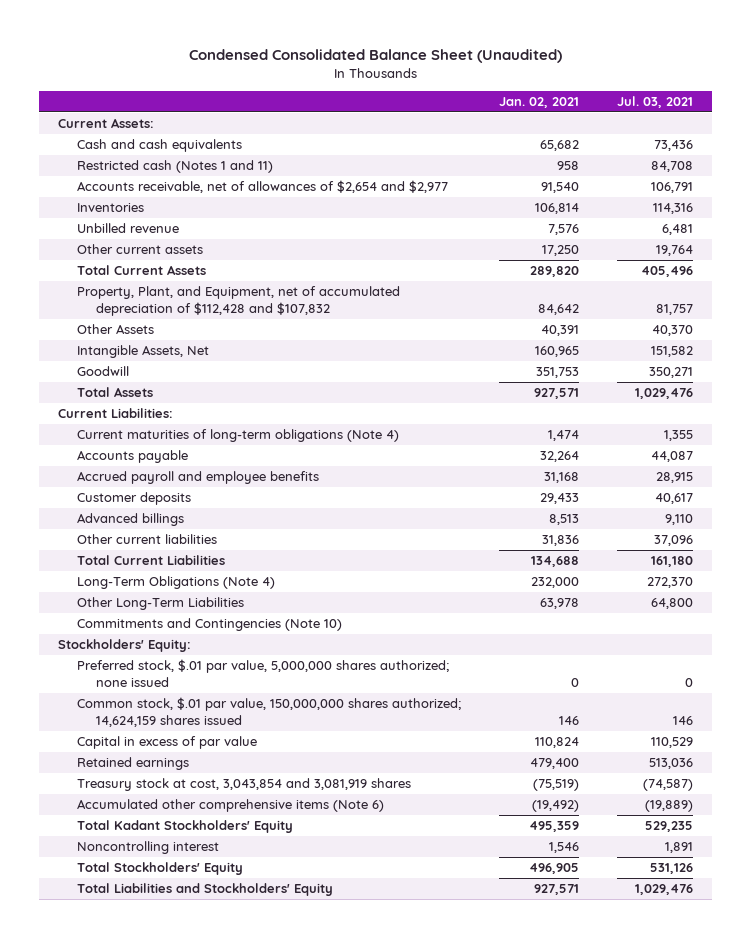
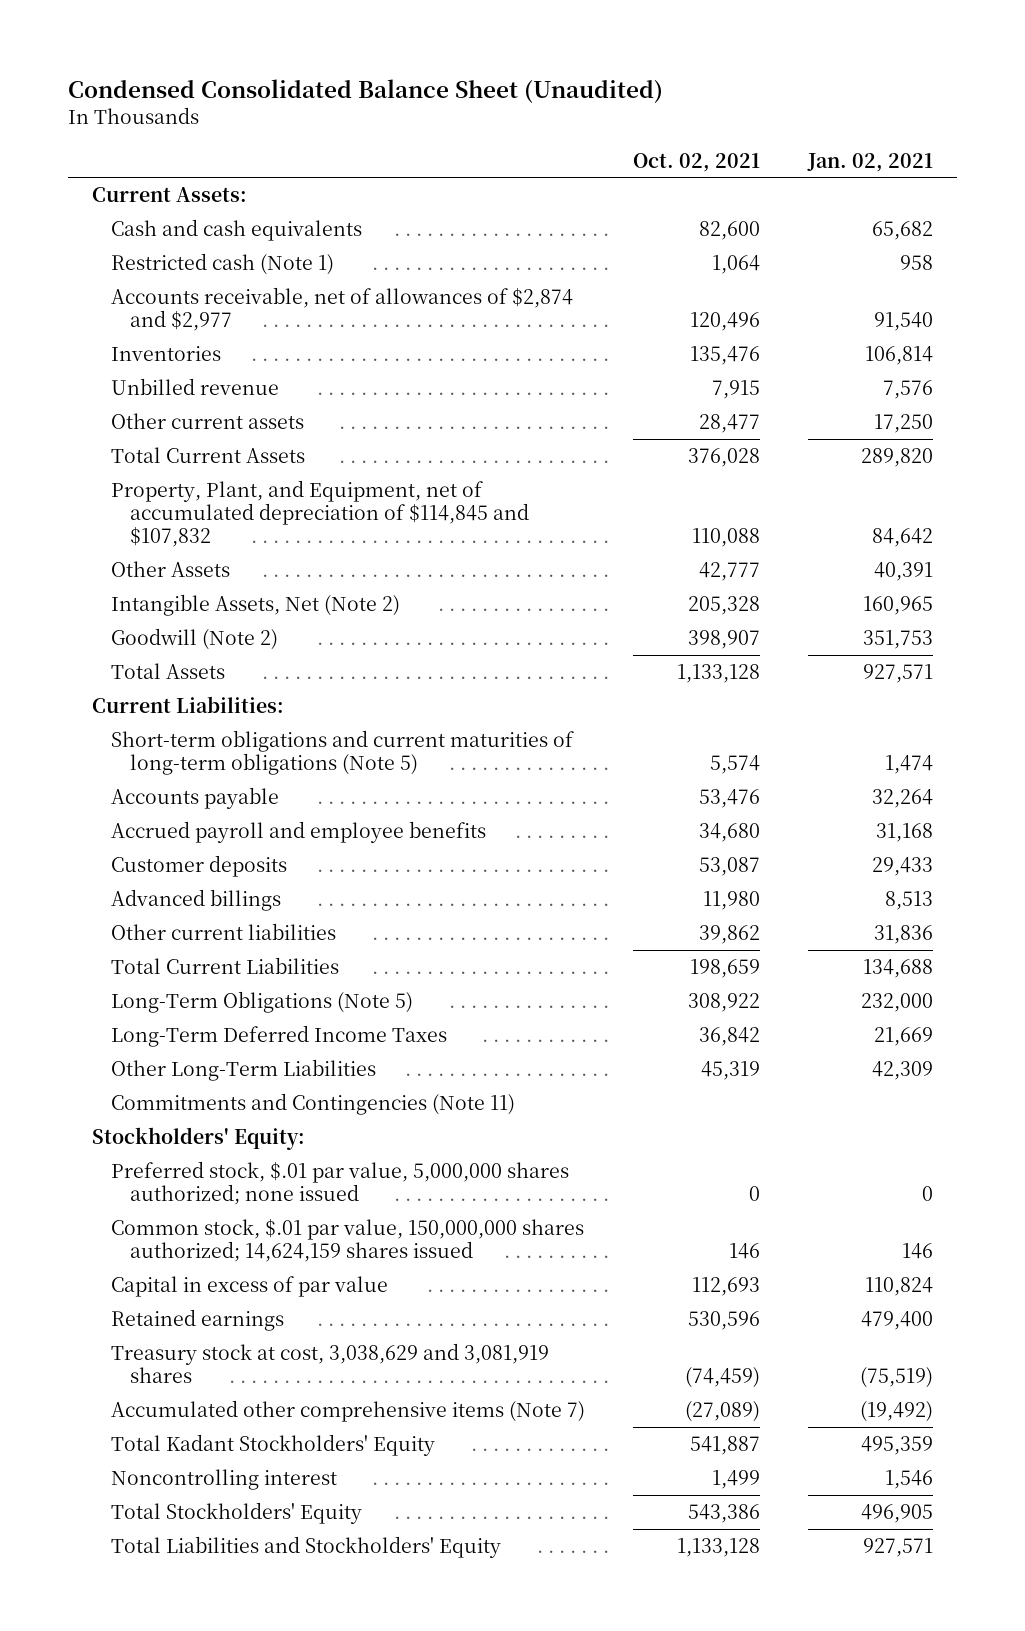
- | Jan. 02, 2021 | Jul. 03, 2021
+ | Oct. 02, 2021 | Jan. 02, 2021
- Restricted cash (Notes 1 and 11) | 958 | 84,708
- Accounts receivable, net of allowances of $2,654 and $2,977 | 91,540 | 106,791
+ Restricted cash (Note 1) | 1,064 | 958
+ Accounts receivable, net of allowances of $2,874 and $2,977 | 120,496 | 91,540
- Property, Plant, and Equipment, net of accumulated depreciation of $112,428 and $107,832 | 84,642 | 81,757
+ Property, Plant, and Equipment, net of accumulated depreciation of $114,845 and $107,832 | 110,088 | 84,642
- Intangible Assets, Net | 160,965 | 151,582
- Goodwill | 351,753 | 350,271
+ Intangible Assets, Net (Note 2) | 205,328 | 160,965
+ Goodwill (Note 2) | 398,907 | 351,753
- Current maturities of long-term obligations (Note 4) | 1,474 | 1,355
+ Short-term obligations and current maturities of long-term obligations (Note 5) | 5,574 | 1,474
- Long-Term Obligations (Note 4) | 232,000 | 272,370
- Other Long-Term Liabilities | 63,978 | 64,800
- Commitments and Contingencies (Note 10)
+ Long-Term Obligations (Note 5) | 308,922 | 232,000
+ Long-Term Deferred Income Taxes | 36,842 | 21,669
+ Other Long-Term Liabilities | 45,319 | 42,309
+ Commitments and Contingencies (Note 11)
- Treasury stock at cost, 3,043,854 and 3,081,919 shares | (75,519) | (74,587)
- Accumulated other comprehensive items (Note 6) | (19,492) | (19,889)
+ Treasury stock at cost, 3,038,629 and 3,081,919 shares | (74,459) | (75,519)
+ Accumulated other comprehensive items (Note 7) | (27,089) | (19,492)

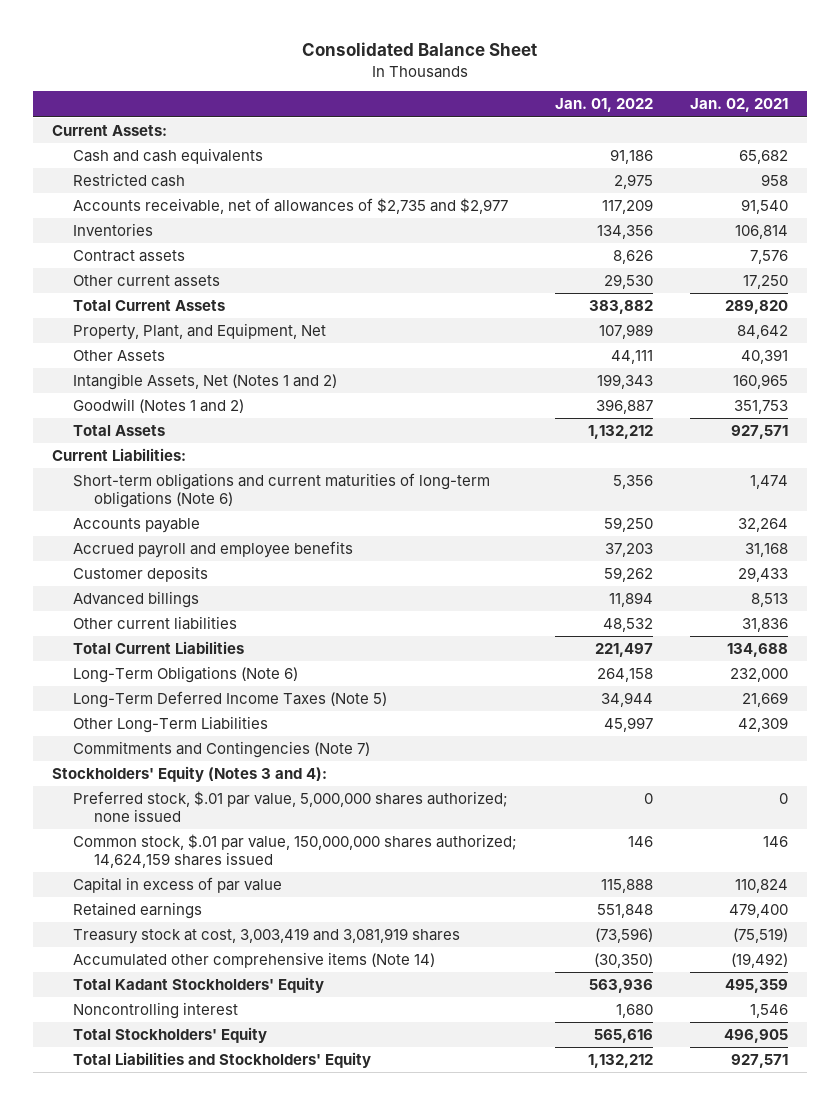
- Condensed Consolidated Balance Sheet (Unaudited)
+ Consolidated Balance Sheet
- | Oct. 02, 2021 | Jan. 02, 2021
+ | Jan. 01, 2022 | Jan. 02, 2021
- Restricted cash (Note 1) | 1,064 | 958
- Accounts receivable, net of allowances of $2,874 and $2,977 | 120,496 | 91,540
+ Restricted cash | 2,975 | 958
+ Accounts receivable, net of allowances of $2,735 and $2,977 | 117,209 | 91,540
- Unbilled revenue | 7,915 | 7,576
+ Contract assets | 8,626 | 7,576
- Property, Plant, and Equipment, net of accumulated depreciation of $114,845 and $107,832 | 110,088 | 84,642
+ Property, Plant, and Equipment, Net | 107,989 | 84,642
- Intangible Assets, Net (Note 2) | 205,328 | 160,965
- Goodwill (Note 2) | 398,907 | 351,753
+ Intangible Assets, Net (Notes 1 and 2) | 199,343 | 160,965
+ Goodwill (Notes 1 and 2) | 396,887 | 351,753
- Short-term obligations and current maturities of long-term obligations (Note 5) | 5,574 | 1,474
+ Short-term obligations and current maturities of long-term obligations (Note 6) | 5,356 | 1,474
- Long-Term Obligations (Note 5) | 308,922 | 232,000
- Long-Term Deferred Income Taxes | 36,842 | 21,669
+ Long-Term Obligations (Note 6) | 264,158 | 232,000
+ Long-Term Deferred Income Taxes (Note 5) | 34,944 | 21,669
- Commitments and Contingencies (Note 11)
- Stockholders' Equity:
+ Commitments and Contingencies (Note 7)
+ Stockholders' Equity (Notes 3 and 4):
- Treasury stock at cost, 3,038,629 and 3,081,919 shares | (74,459) | (75,519)
- Accumulated other comprehensive items (Note 7) | (27,089) | (19,492)
+ Treasury stock at cost, 3,003,419 and 3,081,919 shares | (73,596) | (75,519)
+ Accumulated other comprehensive items (Note 14) | (30,350) | (19,492)

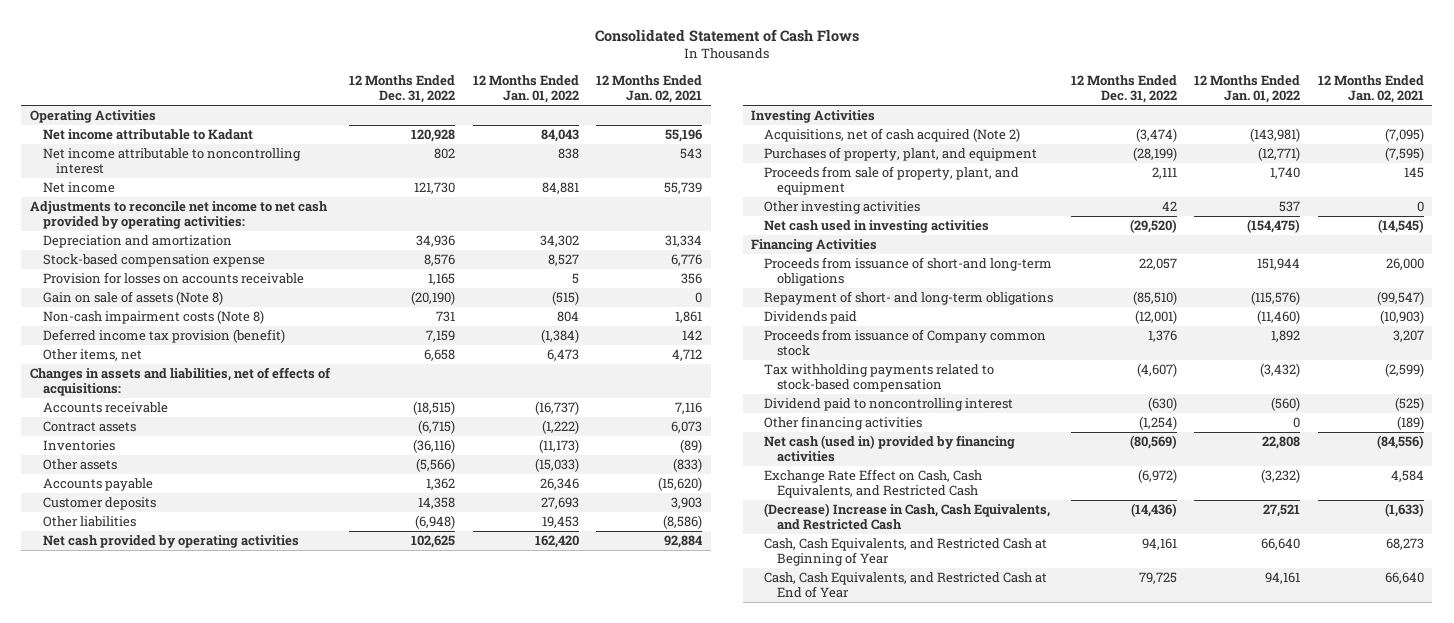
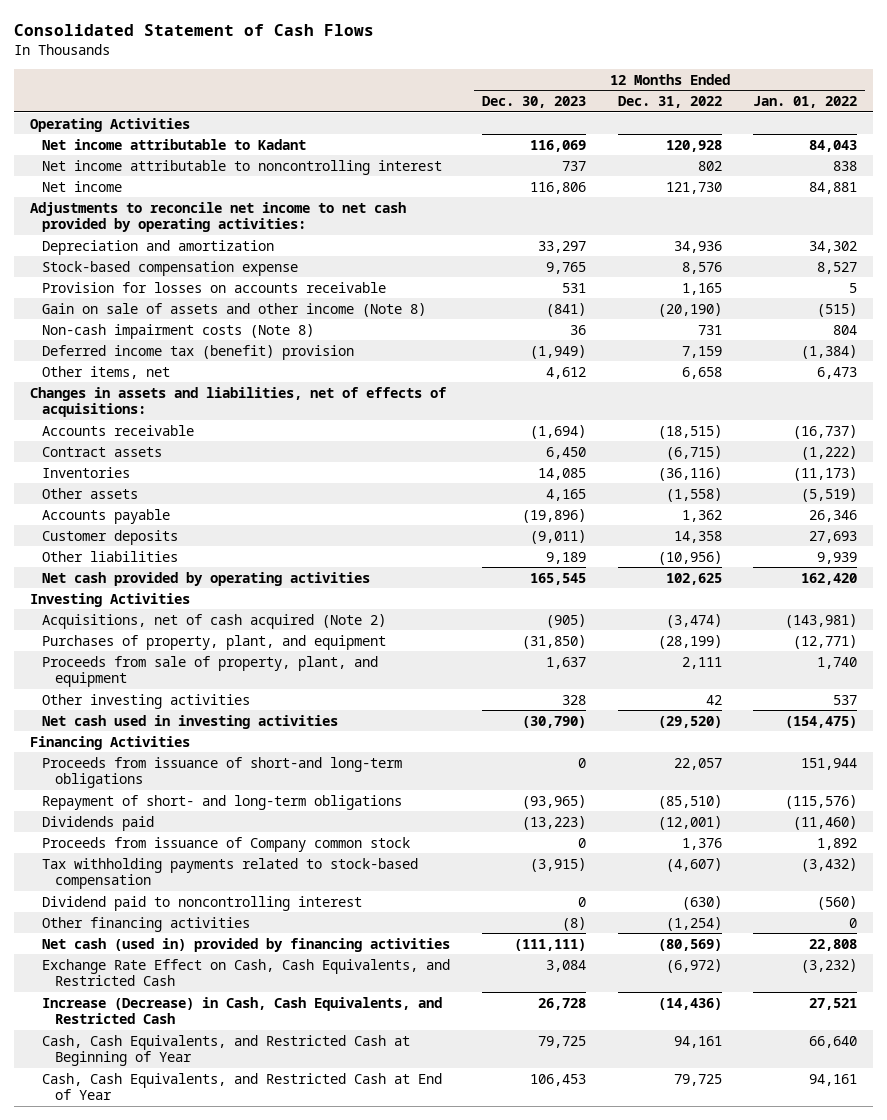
- | 12 Months Ended Dec. 31, 2022 | 12 Months Ended Jan. 01, 2022 | 12 Months Ended Jan. 02, 2021
+ | 12 Months Ended Dec. 30, 2023 | 12 Months Ended Dec. 31, 2022 | 12 Months Ended Jan. 01, 2022
- Gain on sale of assets (Note 8) | (20,190) | (515) | 0
+ Gain on sale of assets and other income (Note 8) | (841) | (20,190) | (515)
- Deferred income tax provision (benefit) | 7,159 | (1,384) | 142
+ Deferred income tax (benefit) provision | (1,949) | 7,159 | (1,384)
- Other assets | (5,566) | (15,033) | (833)
+ Other assets | 4,165 | (1,558) | (5,519)
- Other liabilities | (6,948) | 19,453 | (8,586)
+ Other liabilities | 9,189 | (10,956) | 9,939
- (Decrease) Increase in Cash, Cash Equivalents, and Restricted Cash | (14,436) | 27,521 | (1,633)
+ Increase (Decrease) in Cash, Cash Equivalents, and Restricted Cash | 26,728 | (14,436) | 27,521

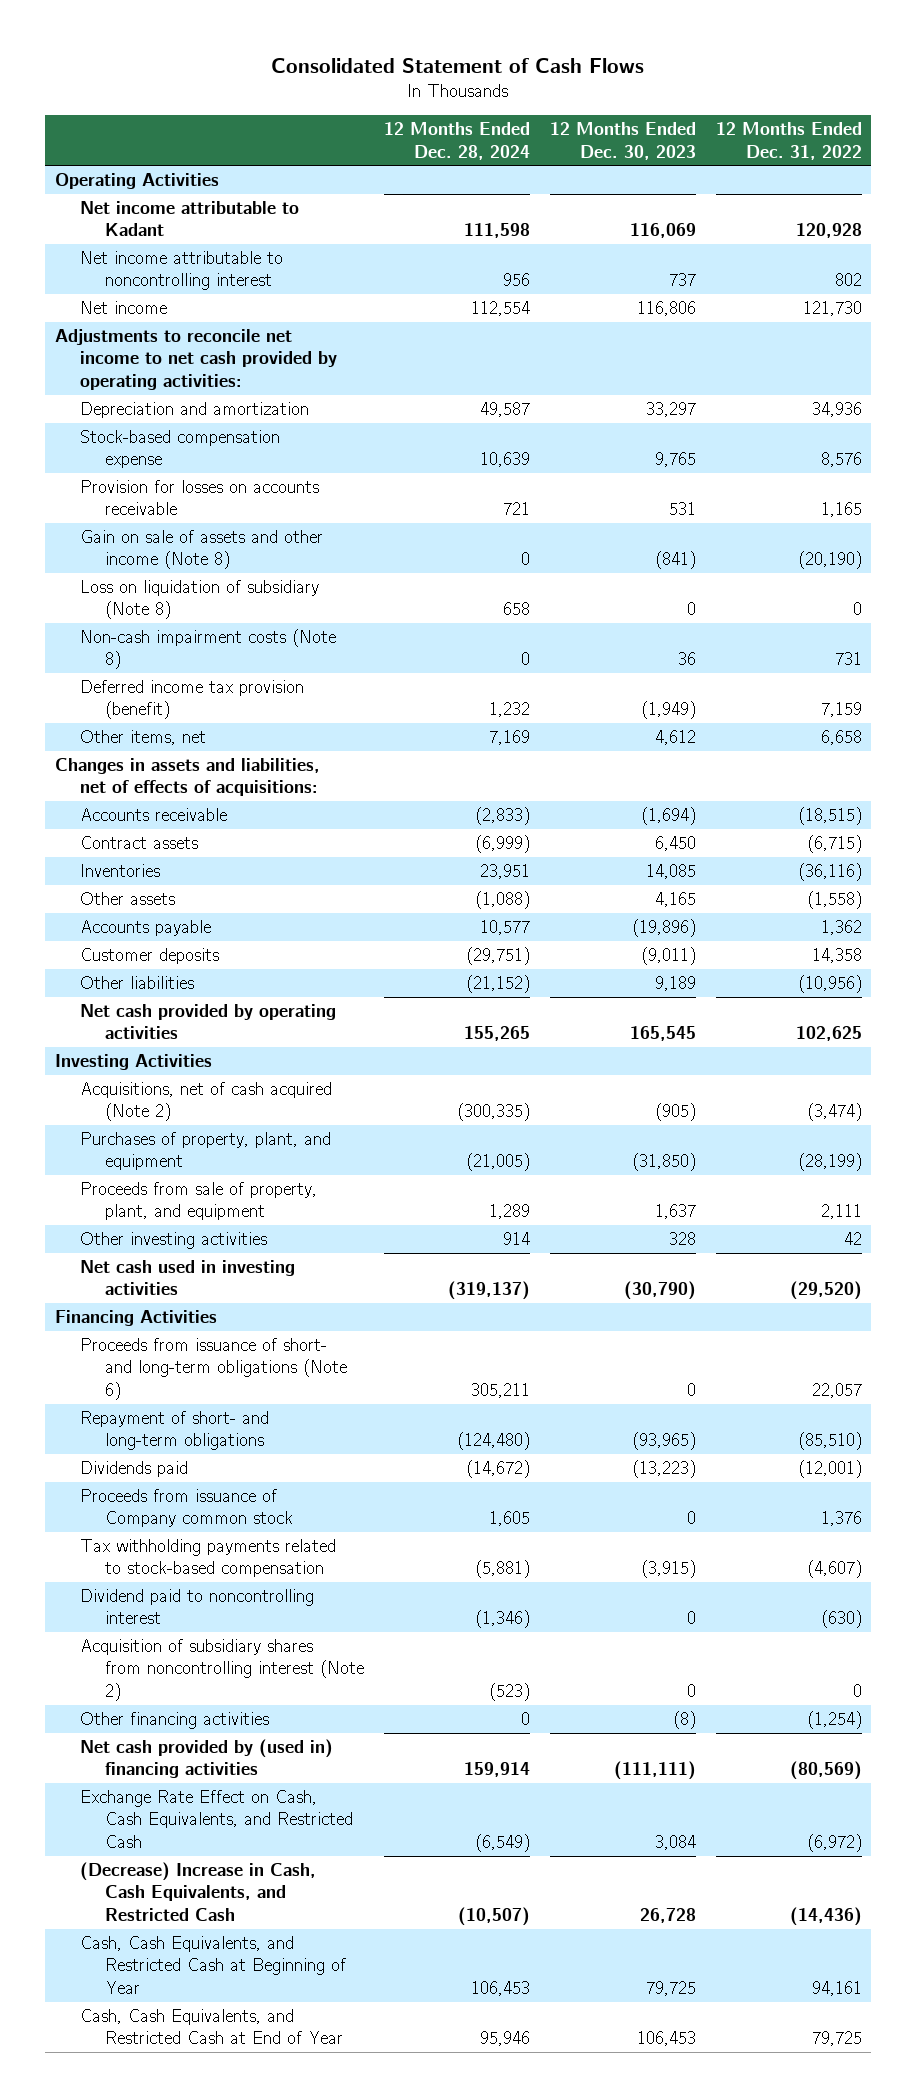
- | 12 Months Ended Dec. 30, 2023 | 12 Months Ended Dec. 31, 2022 | 12 Months Ended Jan. 01, 2022
+ | 12 Months Ended Dec. 28, 2024 | 12 Months Ended Dec. 30, 2023 | 12 Months Ended Dec. 31, 2022
+ Loss on liquidation of subsidiary (Note 8) | 658 | 0 | 0
- Deferred income tax (benefit) provision | (1,949) | 7,159 | (1,384)
+ Deferred income tax provision (benefit) | 1,232 | (1,949) | 7,159
- Proceeds from issuance of short-and long-term obligations | 0 | 22,057 | 151,944
+ Proceeds from issuance of short- and long-term obligations (Note 6) | 305,211 | 0 | 22,057
+ Acquisition of subsidiary shares from noncontrolling interest (Note 2) | (523) | 0 | 0
- Net cash (used in) provided by financing activities | (111,111) | (80,569) | 22,808
+ Net cash provided by (used in) financing activities | 159,914 | (111,111) | (80,569)
- Increase (Decrease) in Cash, Cash Equivalents, and Restricted Cash | 26,728 | (14,436) | 27,521
+ (Decrease) Increase in Cash, Cash Equivalents, and Restricted Cash | (10,507) | 26,728 | (14,436)

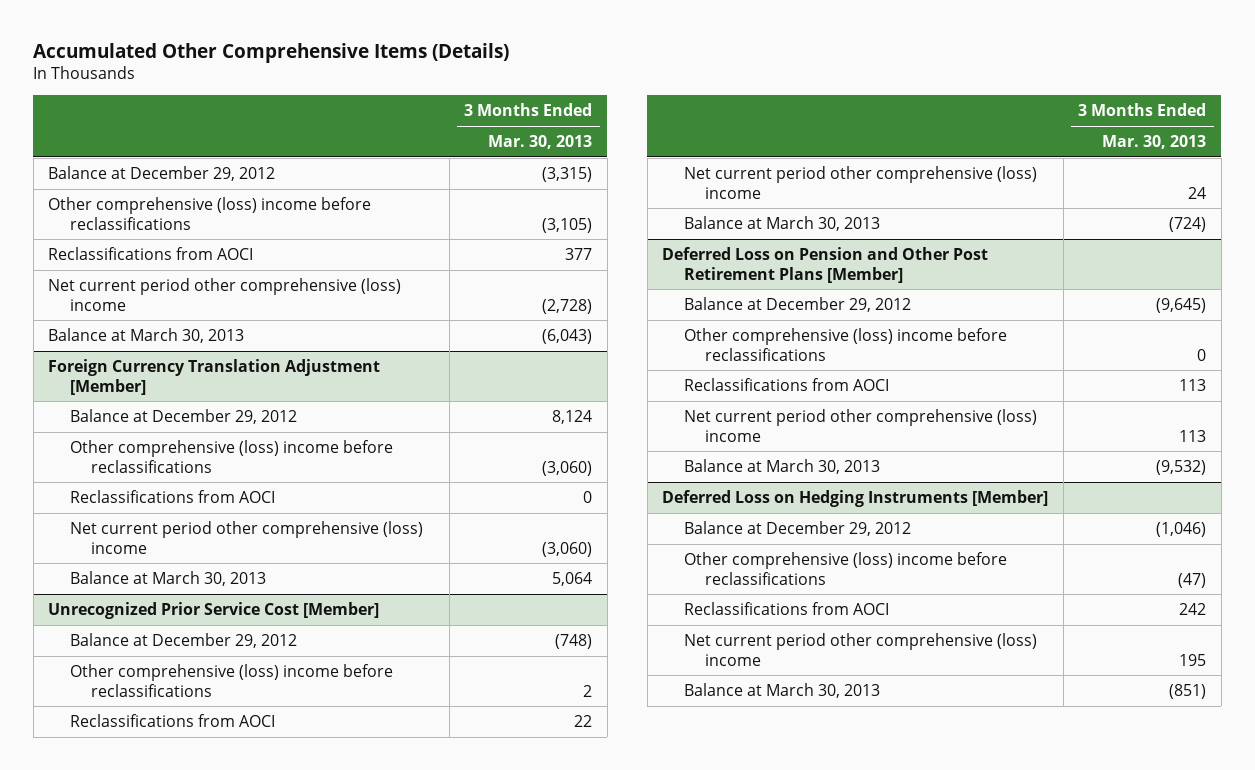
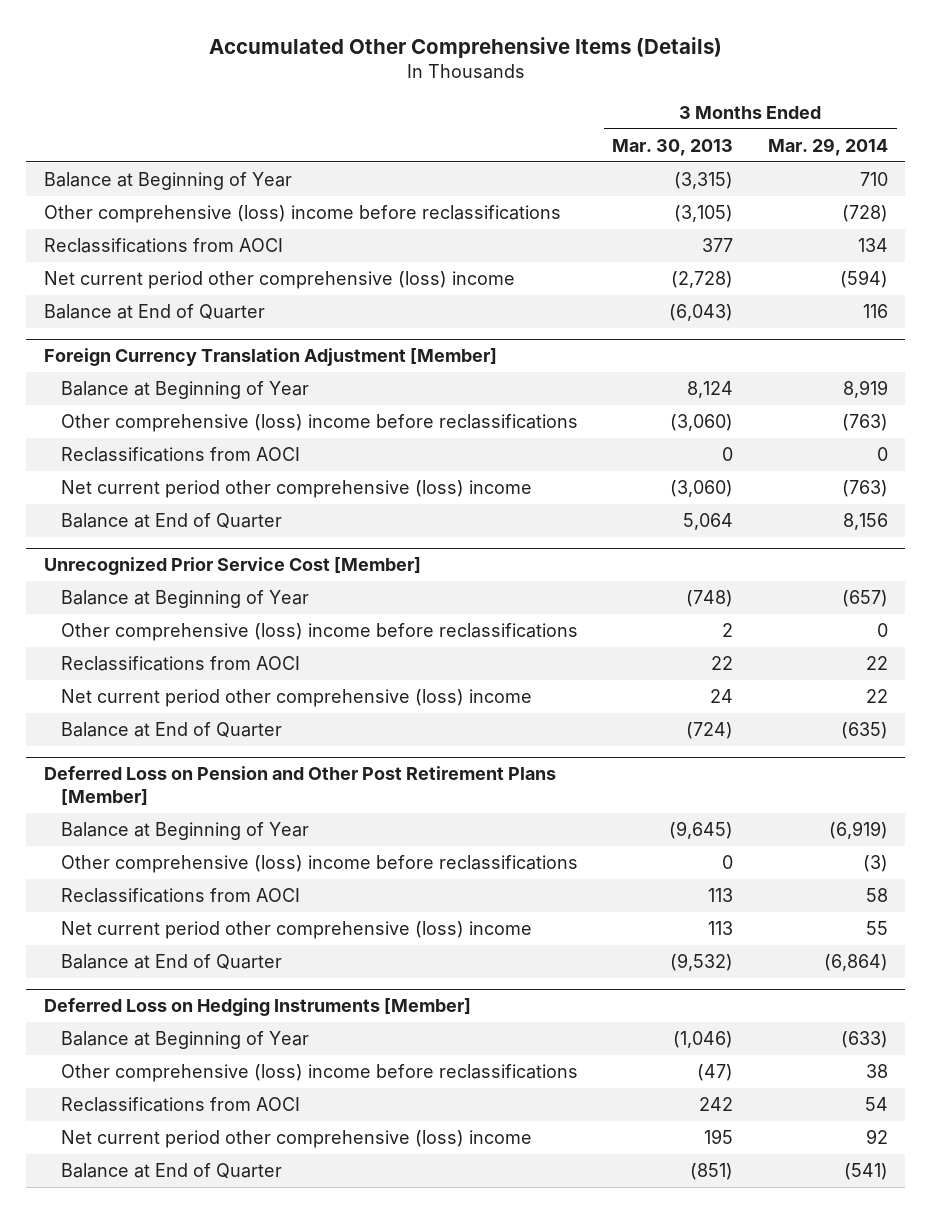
- | 3 Months Ended Mar. 30, 2013
+ | 3 Months Ended Mar. 30, 2013 | 3 Months Ended Mar. 29, 2014
- Balance at December 29, 2012 | (3,315)
+ Balance at Beginning of Year | (3,315) | 710
- Balance at March 30, 2013 | (6,043)
+ Balance at End of Quarter | (6,043) | 116
@ Foreign Currency Translation Adjustment [Member]
- Balance at December 29, 2012 | 8,124
+ Balance at Beginning of Year | 8,124 | 8,919
- Balance at March 30, 2013 | 5,064
+ Balance at End of Quarter | 5,064 | 8,156
@ Unrecognized Prior Service Cost [Member]
- Balance at December 29, 2012 | (748)
+ Balance at Beginning of Year | (748) | (657)
- Balance at March 30, 2013 | (724)
+ Balance at End of Quarter | (724) | (635)
@ Deferred Loss on Pension and Other Post Retirement Plans [Member]
- Balance at December 29, 2012 | (9,645)
+ Balance at Beginning of Year | (9,645) | (6,919)
- Balance at March 30, 2013 | (9,532)
+ Balance at End of Quarter | (9,532) | (6,864)
@ Deferred Loss on Hedging Instruments [Member]
- Balance at December 29, 2012 | (1,046)
+ Balance at Beginning of Year | (1,046) | (633)
- Balance at March 30, 2013 | (851)
+ Balance at End of Quarter | (851) | (541)

